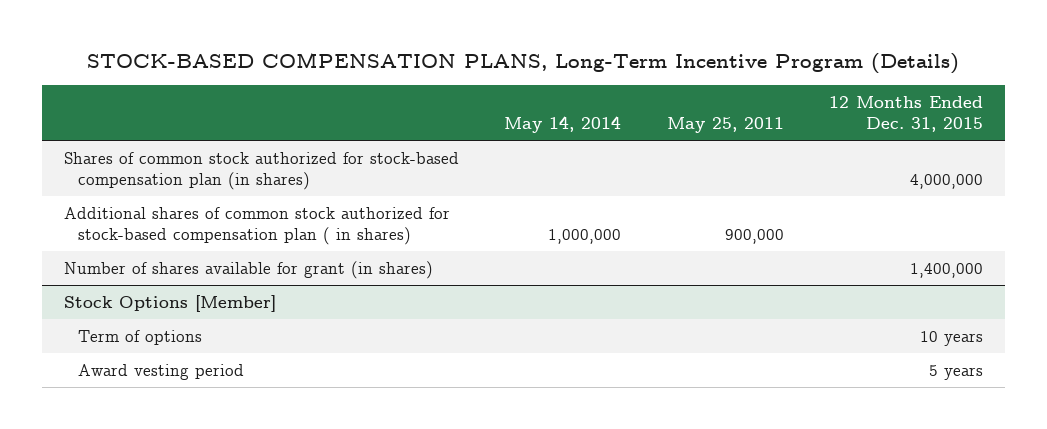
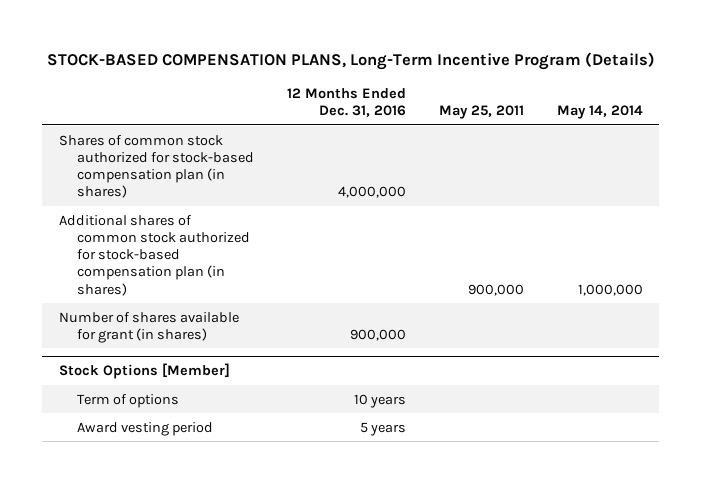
- | May 14, 2014 | May 25, 2011 | 12 Months Ended Dec. 31, 2015
+ | 12 Months Ended Dec. 31, 2016 | May 25, 2011 | May 14, 2014
- Additional shares of common stock authorized for stock-based compensation plan ( in shares) | 1,000,000 | 900,000 |
+ Additional shares of common stock authorized for stock-based compensation plan (in shares) | | 900,000 | 1,000,000

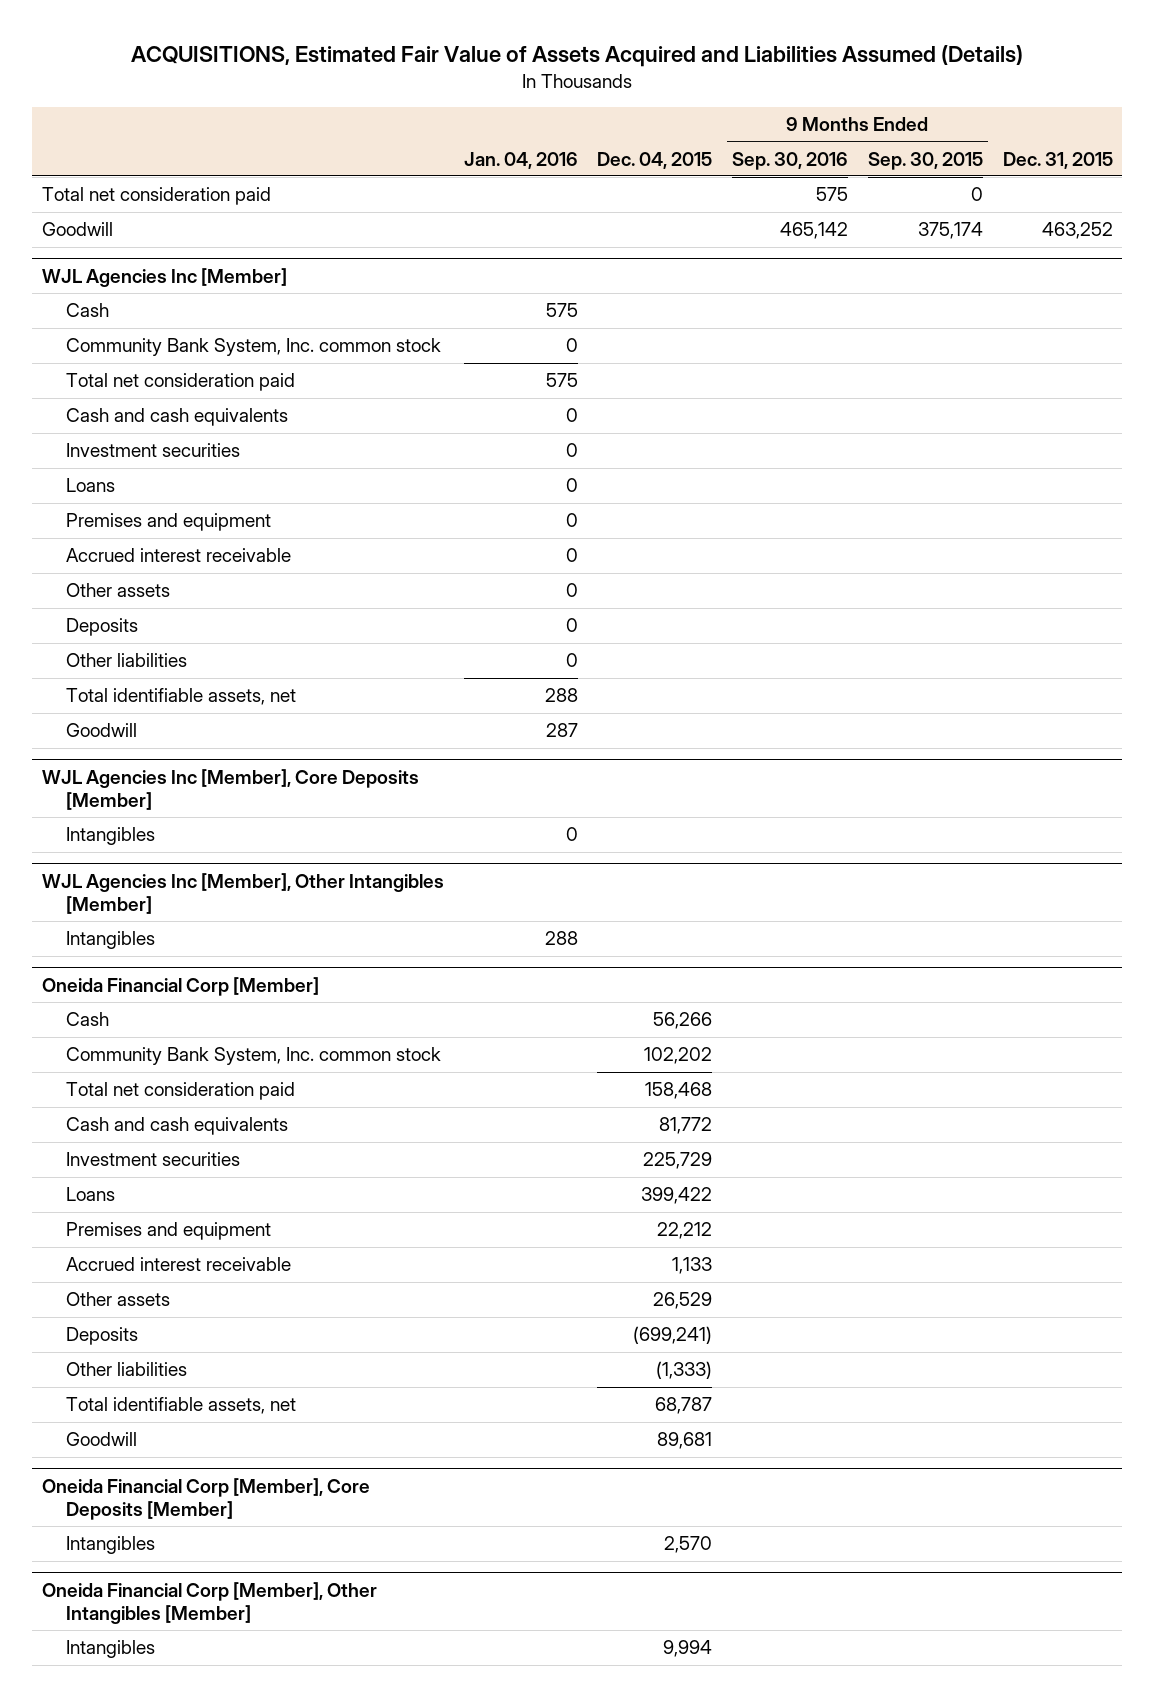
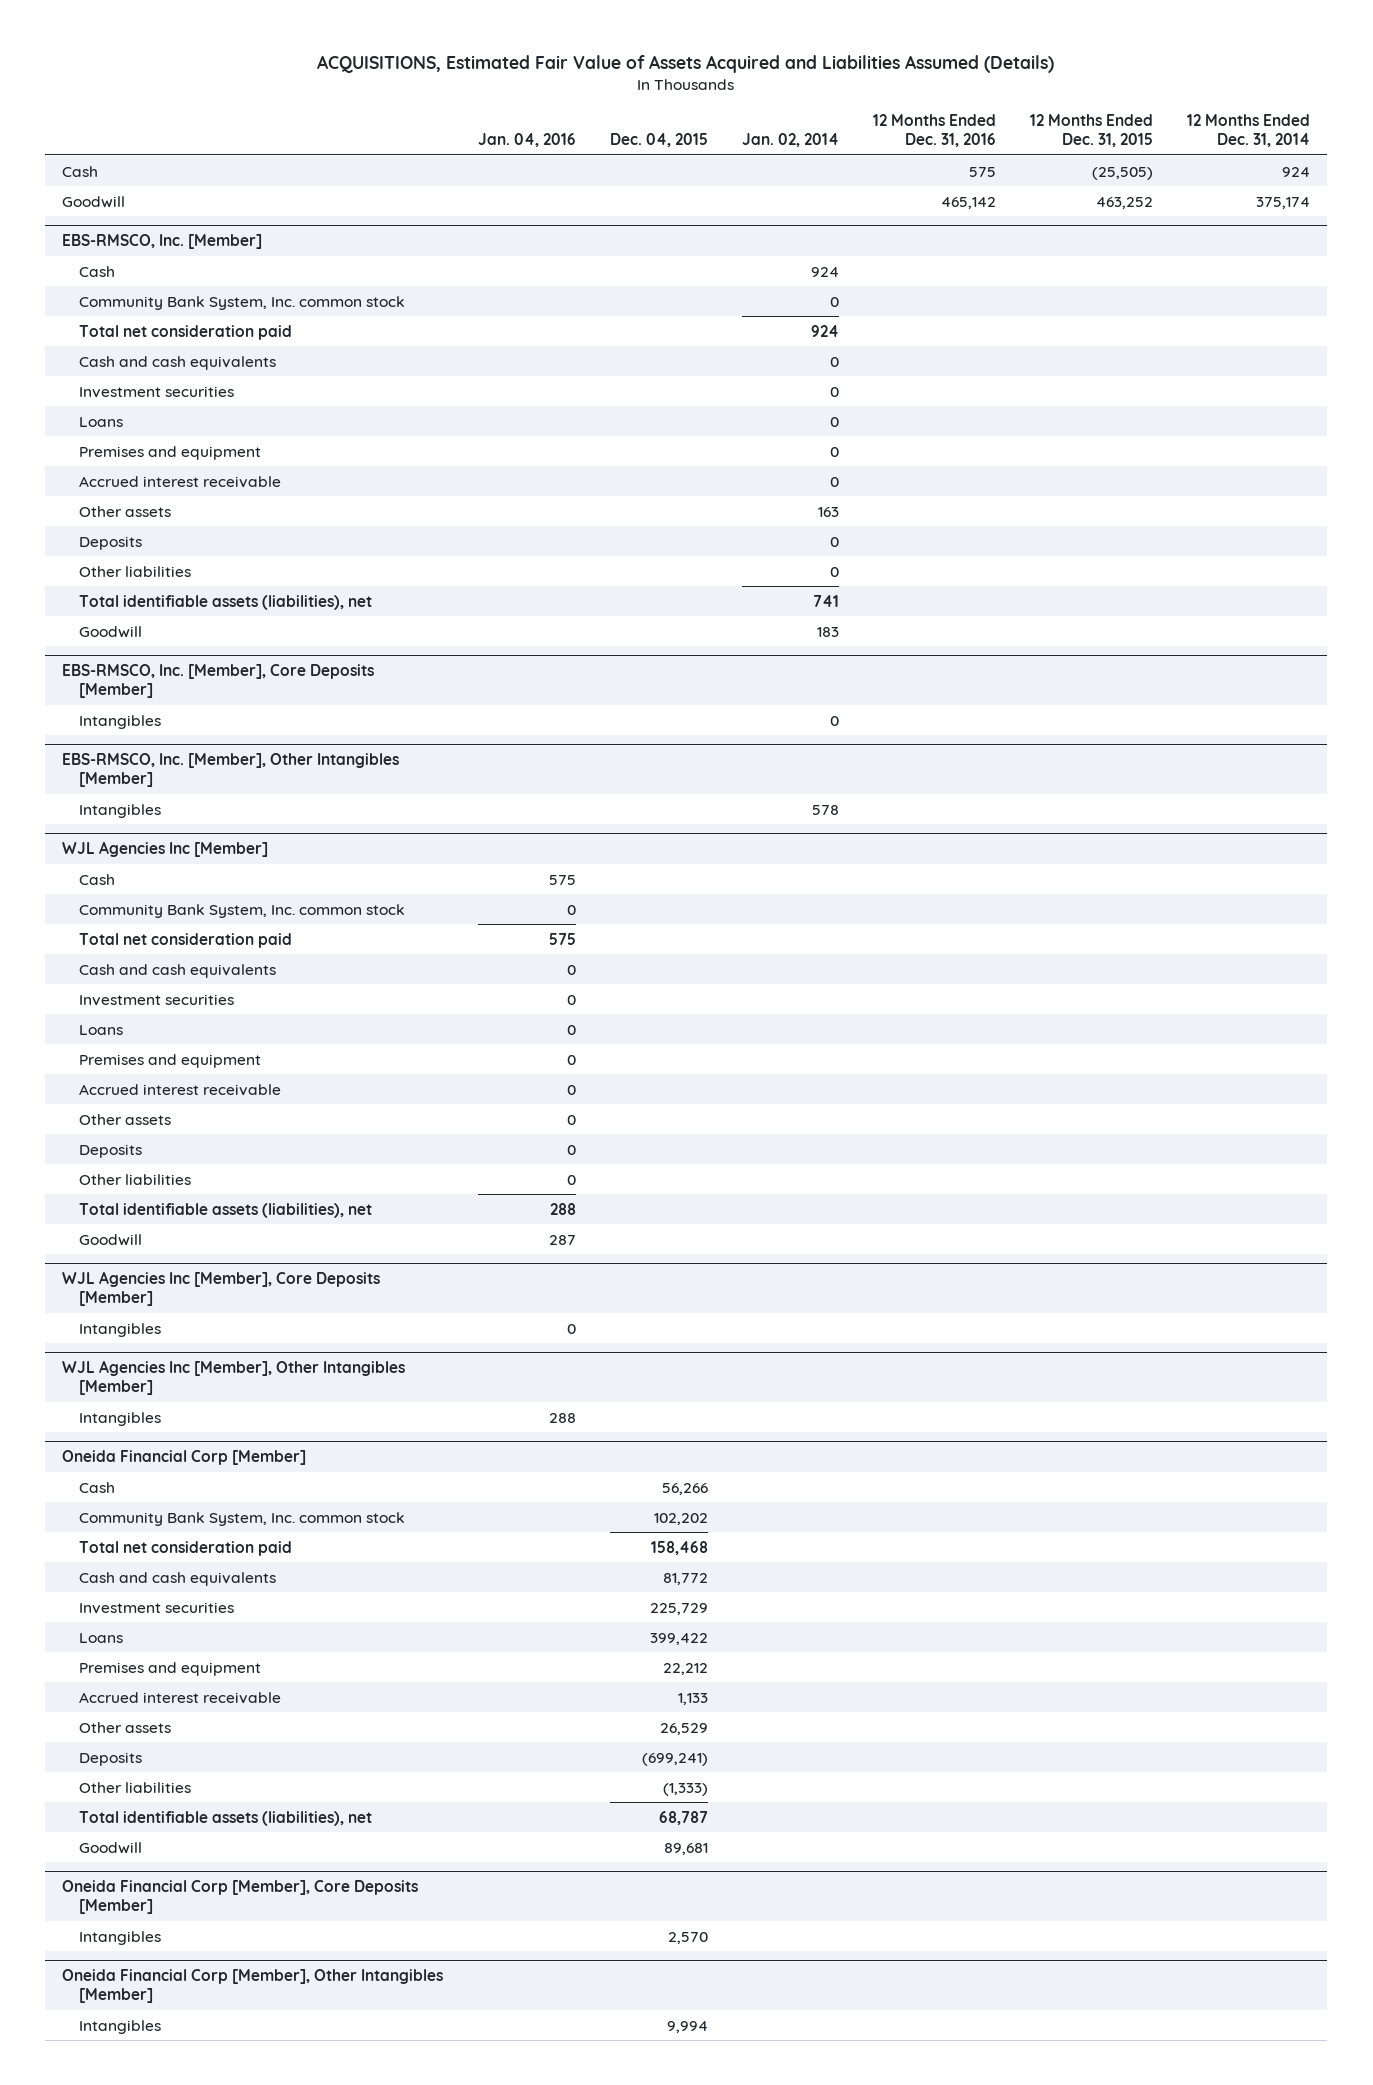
- | Jan. 04, 2016 | Dec. 04, 2015 | 9 Months Ended Sep. 30, 2016 | 9 Months Ended Sep. 30, 2015 | Dec. 31, 2015
+ | Jan. 04, 2016 | Dec. 04, 2015 | Jan. 02, 2014 | 12 Months Ended Dec. 31, 2016 | 12 Months Ended Dec. 31, 2015 | 12 Months Ended Dec. 31, 2014
- Total net consideration paid | | | 575 | 0 |
+ Cash | | | | 575 | (25,505) | 924
+ EBS-RMSCO, Inc. [Member]
+ Cash | | | 924 | | |
+ Community Bank System, Inc. common stock | | | 0 | | |
+ Total net consideration paid | | | 924 | | |
+ Cash and cash equivalents | | | 0 | | |
+ Investment securities | | | 0 | | |
+ Loans | | | 0 | | |
+ Premises and equipment | | | 0 | | |
+ Accrued interest receivable | | | 0 | | |
+ Other assets | | | 163 | | |
+ Deposits | | | 0 | | |
+ Other liabilities | | | 0 | | |
+ Total identifiable assets (liabilities), net | | | 741 | | |
+ Goodwill | | | 183 | | |
+ EBS-RMSCO, Inc. [Member], Core Deposits [Member]
+ Intangibles | | | 0 | | |
+ EBS-RMSCO, Inc. [Member], Other Intangibles [Member]
+ Intangibles | | | 578 | | |
@ WJL Agencies Inc [Member]
- Total identifiable assets, net | 288 | | | |
+ Total identifiable assets (liabilities), net | 288 | | | | |
@ Oneida Financial Corp [Member]
- Total identifiable assets, net | | 68,787 | | |
+ Total identifiable assets (liabilities), net | | 68,787 | | | |

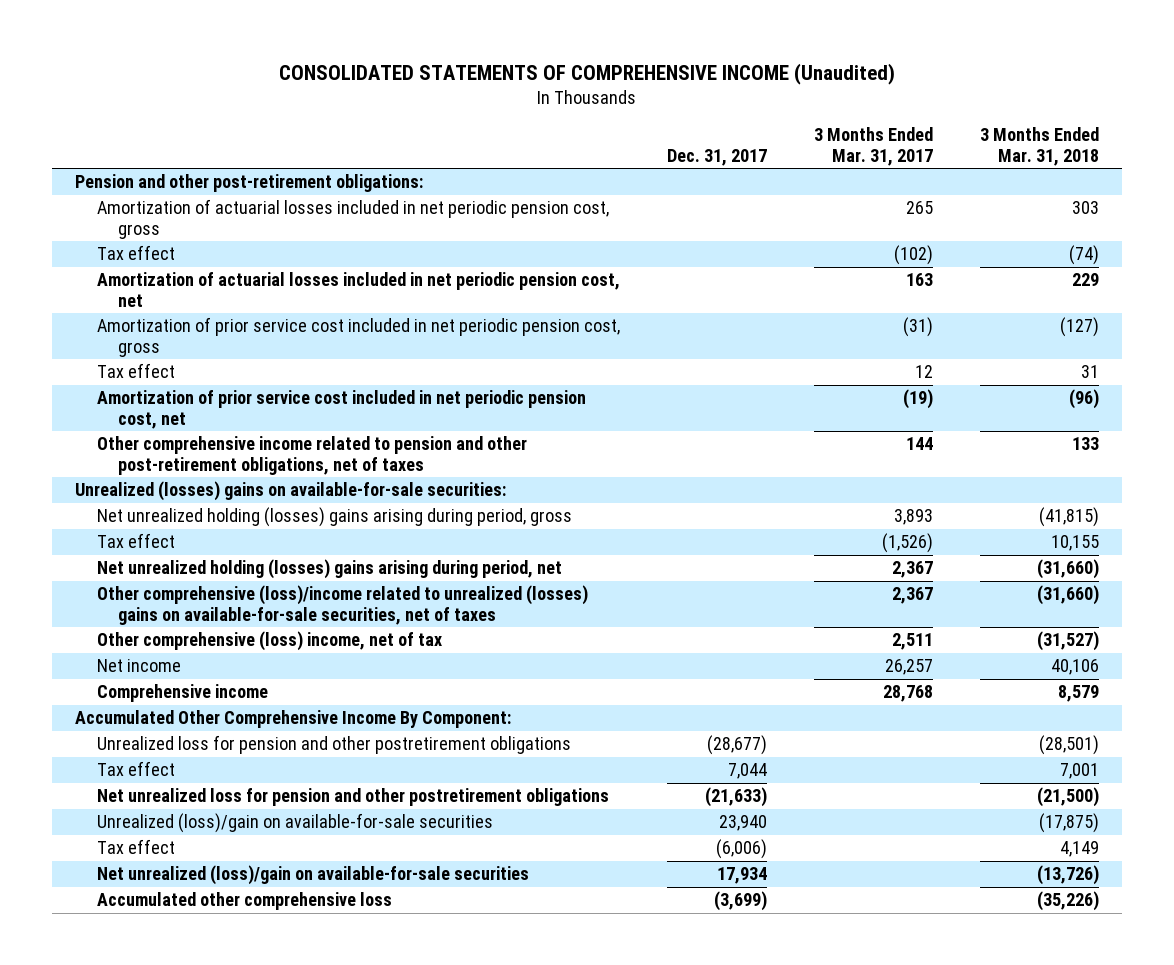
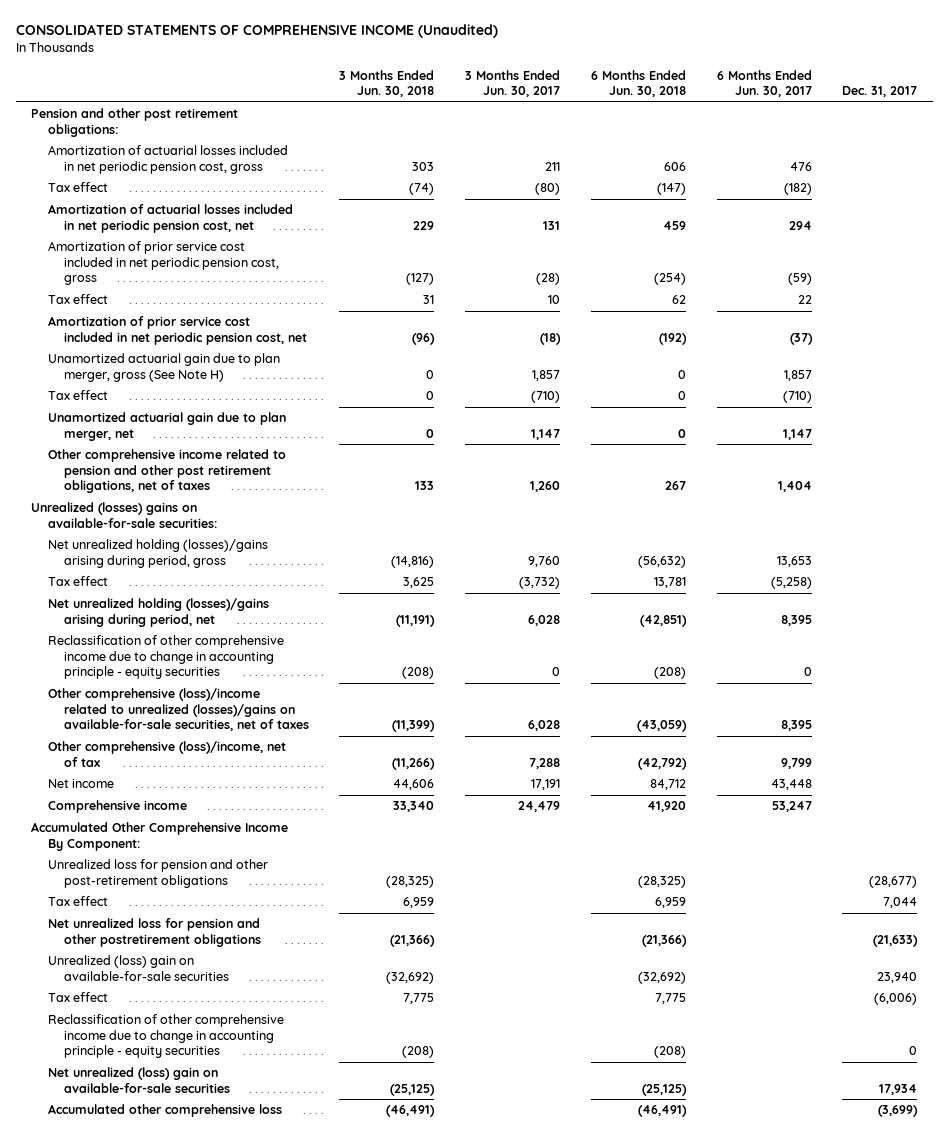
- | Dec. 31, 2017 | 3 Months Ended Mar. 31, 2017 | 3 Months Ended Mar. 31, 2018
+ | 3 Months Ended Jun. 30, 2018 | 3 Months Ended Jun. 30, 2017 | 6 Months Ended Jun. 30, 2018 | 6 Months Ended Jun. 30, 2017 | Dec. 31, 2017
- Pension and other post-retirement obligations:
+ Pension and other post retirement obligations:
- Other comprehensive income related to pension and other post-retirement obligations, net of taxes | | 144 | 133
+ Unamortized actuarial gain due to plan merger, gross (See Note H) | 0 | 1,857 | 0 | 1,857 |
+ Tax effect | 0 | (710) | 0 | (710) |
+ Unamortized actuarial gain due to plan merger, net | 0 | 1,147 | 0 | 1,147 |
+ Other comprehensive income related to pension and other post retirement obligations, net of taxes | 133 | 1,260 | 267 | 1,404 |
- Net unrealized holding (losses) gains arising during period, gross | | 3,893 | (41,815)
+ Net unrealized holding (losses)/gains arising during period, gross | (14,816) | 9,760 | (56,632) | 13,653 |
- Net unrealized holding (losses) gains arising during period, net | | 2,367 | (31,660)
- Other comprehensive (loss)/income related to unrealized (losses) gains on available-for-sale securities, net of taxes | | 2,367 | (31,660)
- Other comprehensive (loss) income, net of tax | | 2,511 | (31,527)
+ Net unrealized holding (losses)/gains arising during period, net | (11,191) | 6,028 | (42,851) | 8,395 |
+ Reclassification of other comprehensive income due to change in accounting principle - equity securities | (208) | 0 | (208) | 0 |
+ Other comprehensive (loss)/income related to unrealized (losses)/gains on available-for-sale securities, net of taxes | (11,399) | 6,028 | (43,059) | 8,395 |
+ Other comprehensive (loss)/income, net of tax | (11,266) | 7,288 | (42,792) | 9,799 |
- Unrealized loss for pension and other postretirement obligations | (28,677) | | (28,501)
+ Unrealized loss for pension and other post-retirement obligations | (28,325) | | (28,325) | | (28,677)
- Unrealized (loss)/gain on available-for-sale securities | 23,940 | | (17,875)
+ Unrealized (loss) gain on available-for-sale securities | (32,692) | | (32,692) | | 23,940
- Net unrealized (loss)/gain on available-for-sale securities | 17,934 | | (13,726)
+ Reclassification of other comprehensive income due to change in accounting principle - equity securities | (208) | | (208) | | 0
+ Net unrealized (loss) gain on available-for-sale securities | (25,125) | | (25,125) | | 17,934

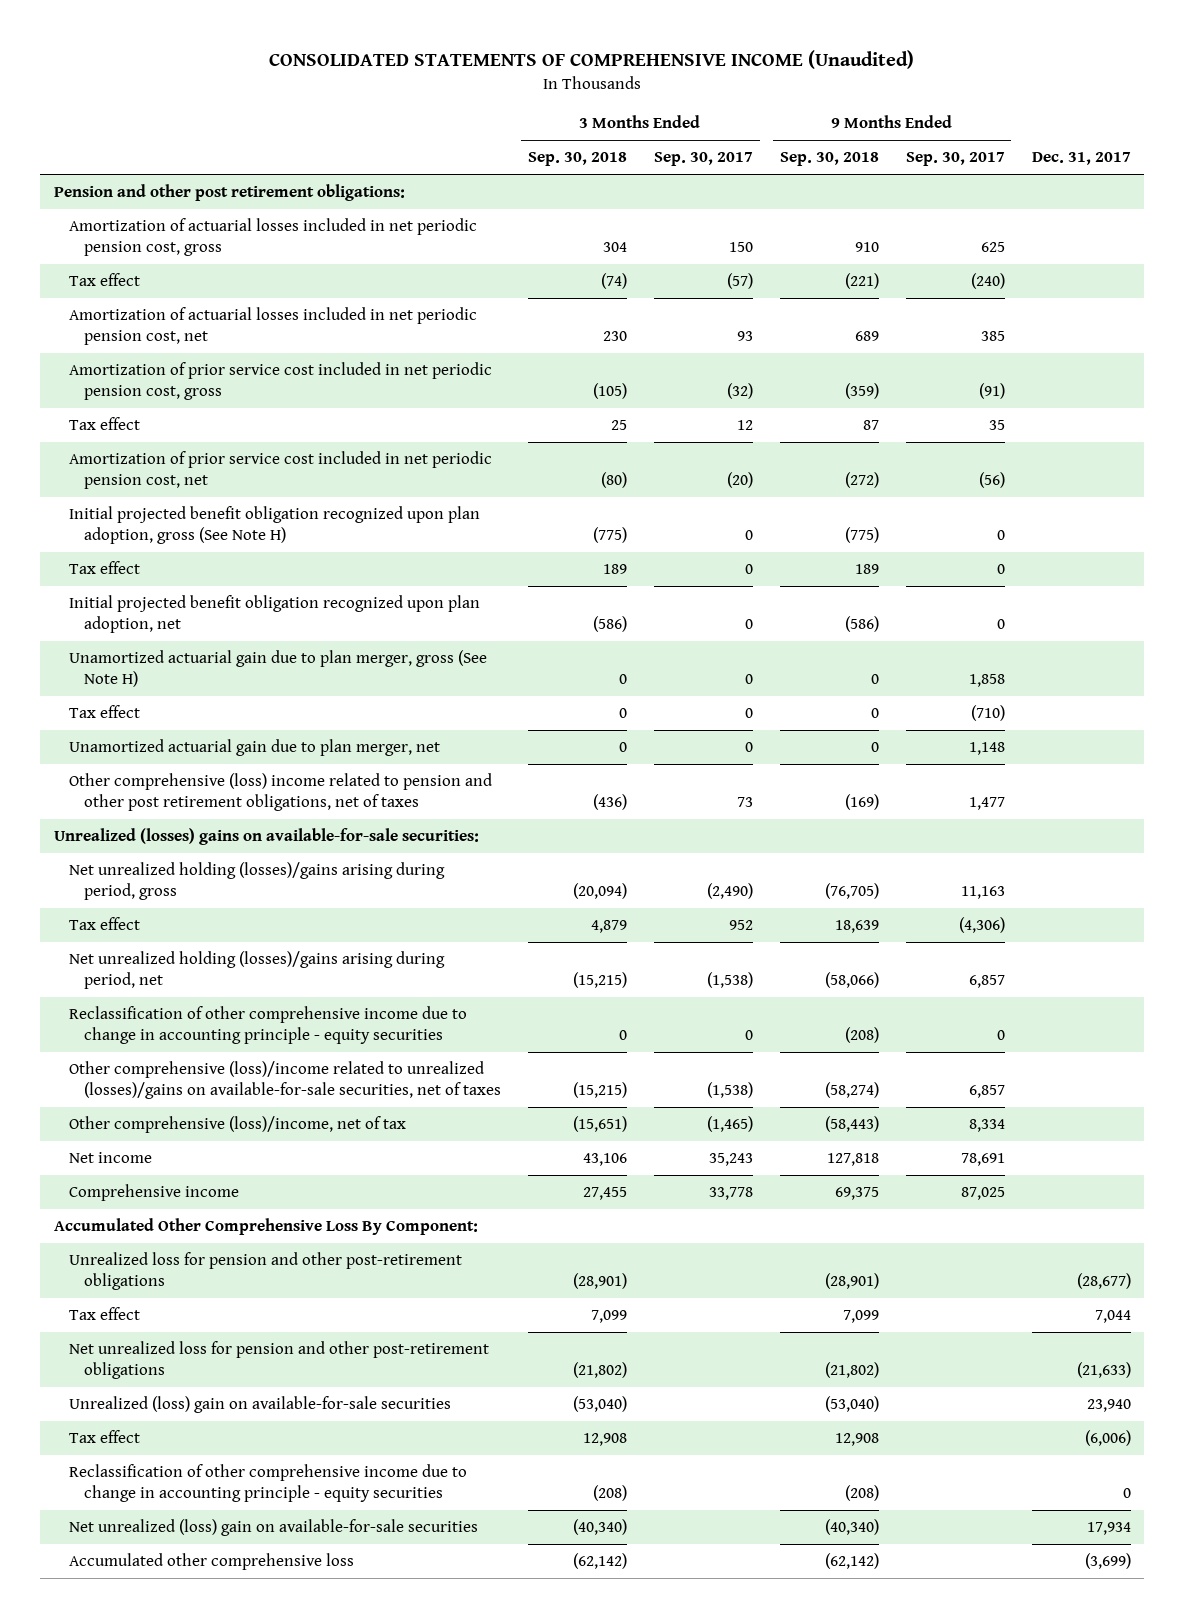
- | 3 Months Ended Jun. 30, 2018 | 3 Months Ended Jun. 30, 2017 | 6 Months Ended Jun. 30, 2018 | 6 Months Ended Jun. 30, 2017 | Dec. 31, 2017
+ | 3 Months Ended Sep. 30, 2018 | 3 Months Ended Sep. 30, 2017 | 9 Months Ended Sep. 30, 2018 | 9 Months Ended Sep. 30, 2017 | Dec. 31, 2017
+ Initial projected benefit obligation recognized upon plan adoption, gross (See Note H) | (775) | 0 | (775) | 0 |
+ Tax effect | 189 | 0 | 189 | 0 |
+ Initial projected benefit obligation recognized upon plan adoption, net | (586) | 0 | (586) | 0 |
- Other comprehensive income related to pension and other post retirement obligations, net of taxes | 133 | 1,260 | 267 | 1,404 |
+ Other comprehensive (loss) income related to pension and other post retirement obligations, net of taxes | (436) | 73 | (169) | 1,477 |
- Accumulated Other Comprehensive Income By Component:
+ Accumulated Other Comprehensive Loss By Component:
- Net unrealized loss for pension and other postretirement obligations | (21,366) | | (21,366) | | (21,633)
+ Net unrealized loss for pension and other post-retirement obligations | (21,802) | | (21,802) | | (21,633)

